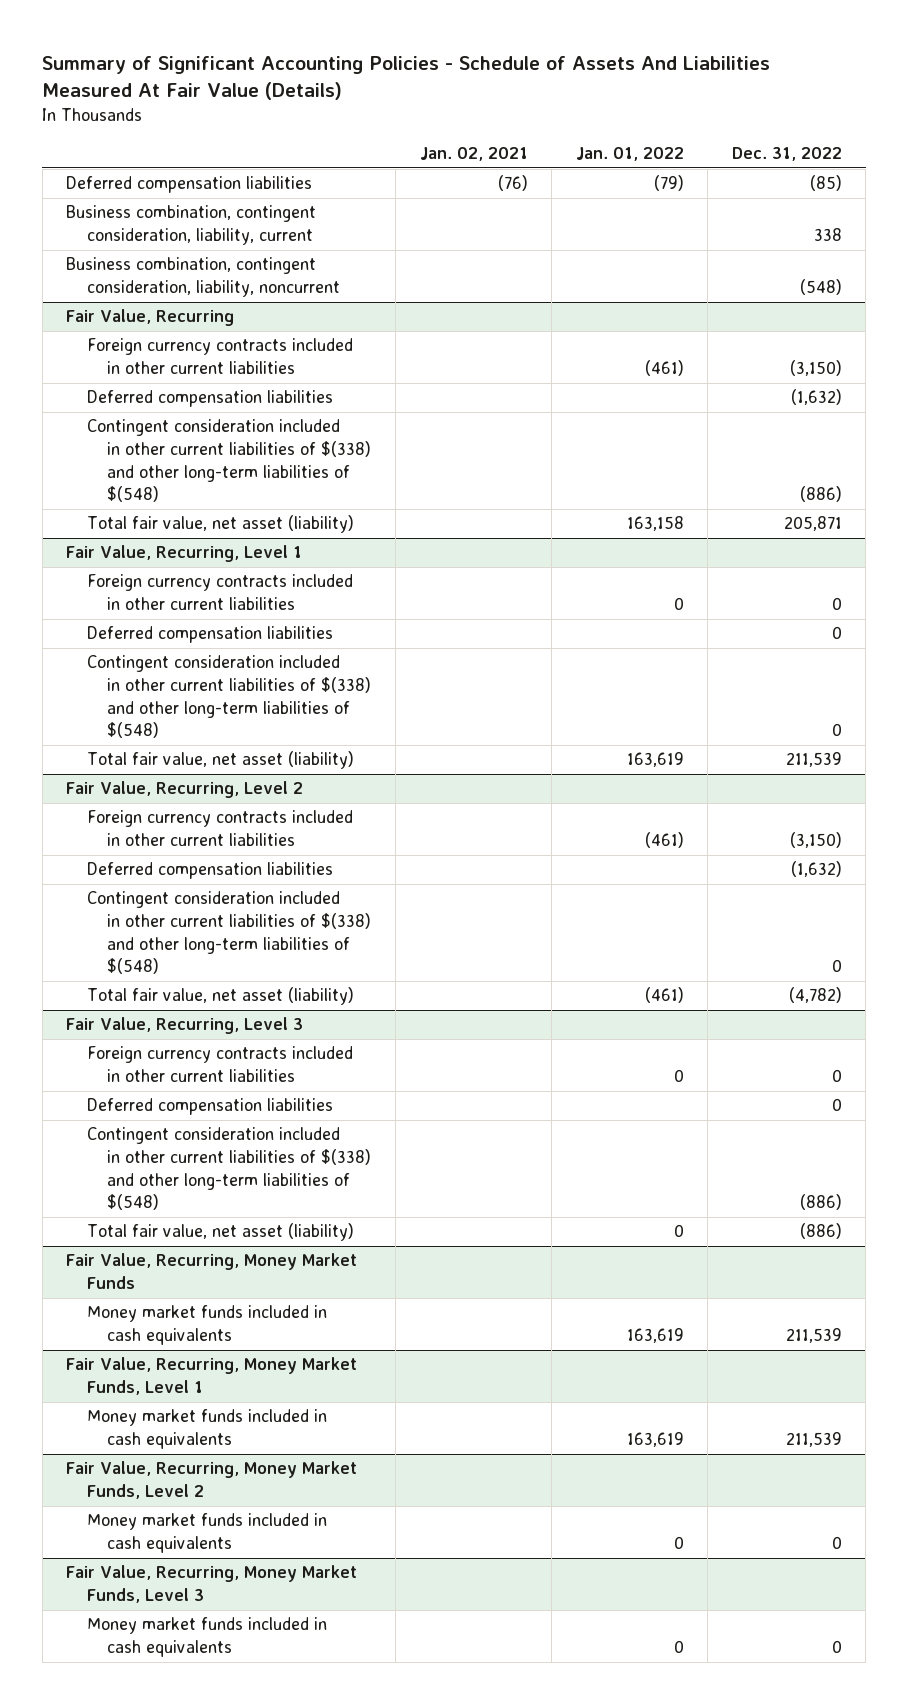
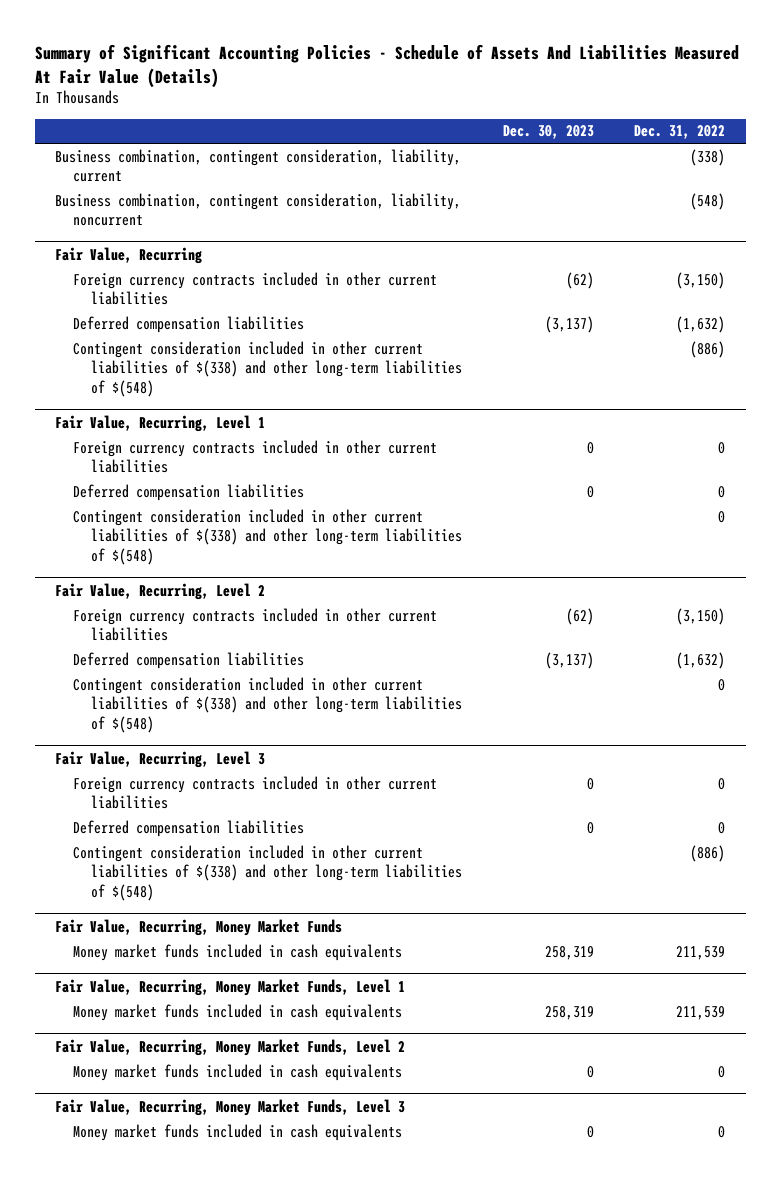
- | Jan. 02, 2021 | Jan. 01, 2022 | Dec. 31, 2022
+ | Dec. 30, 2023 | Dec. 31, 2022
- Deferred compensation liabilities | (76) | (79) | (85)
- Business combination, contingent consideration, liability, current | | | 338
+ Business combination, contingent consideration, liability, current | | (338)
@ Fair Value, Recurring
- Total fair value, net asset (liability) | | 163,158 | 205,871
@ Fair Value, Recurring, Level 1
- Total fair value, net asset (liability) | | 163,619 | 211,539
@ Fair Value, Recurring, Level 2
- Total fair value, net asset (liability) | | (461) | (4,782)
@ Fair Value, Recurring, Level 3
- Total fair value, net asset (liability) | | 0 | (886)

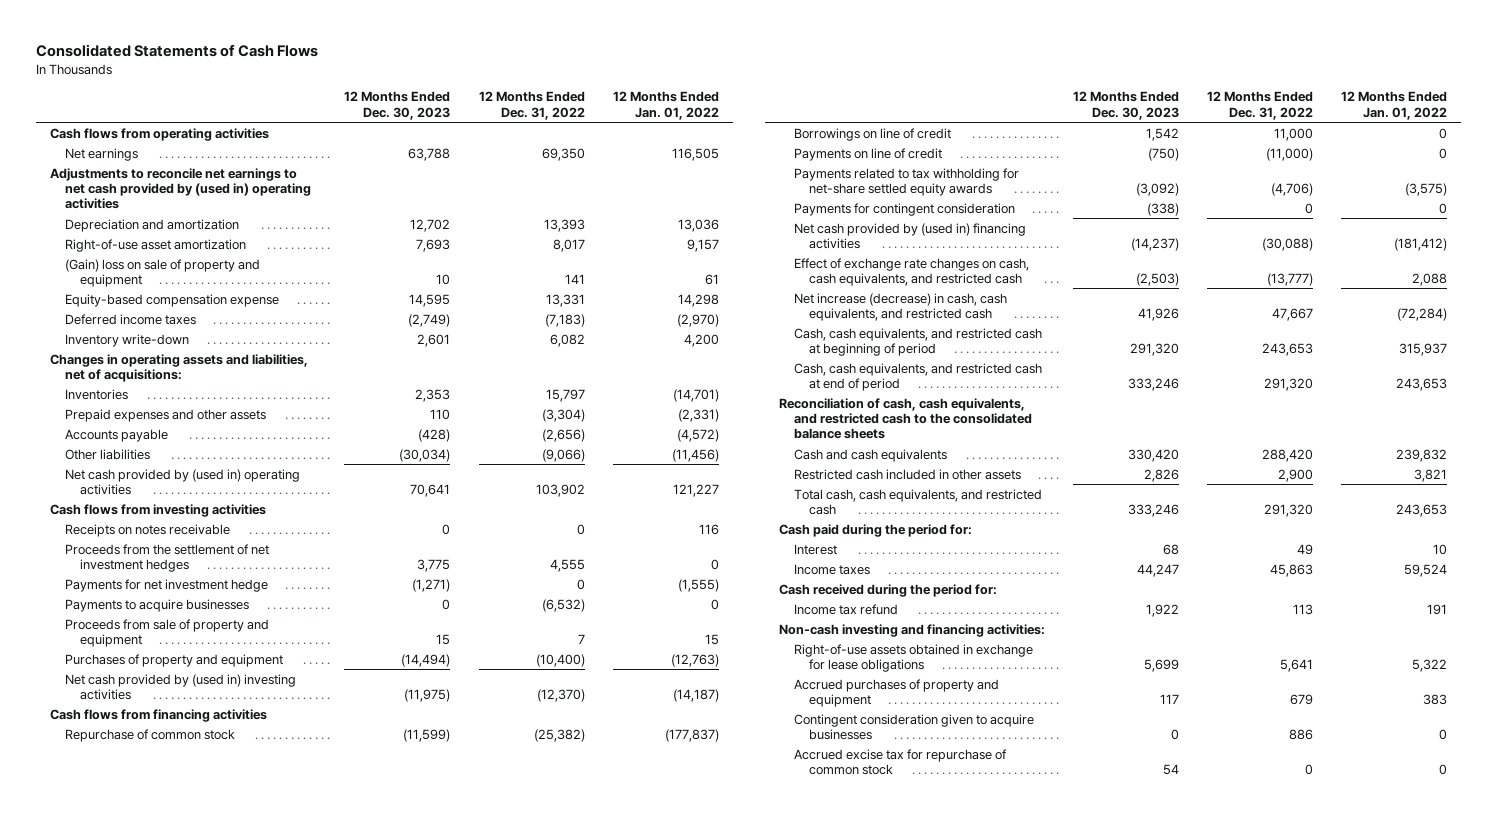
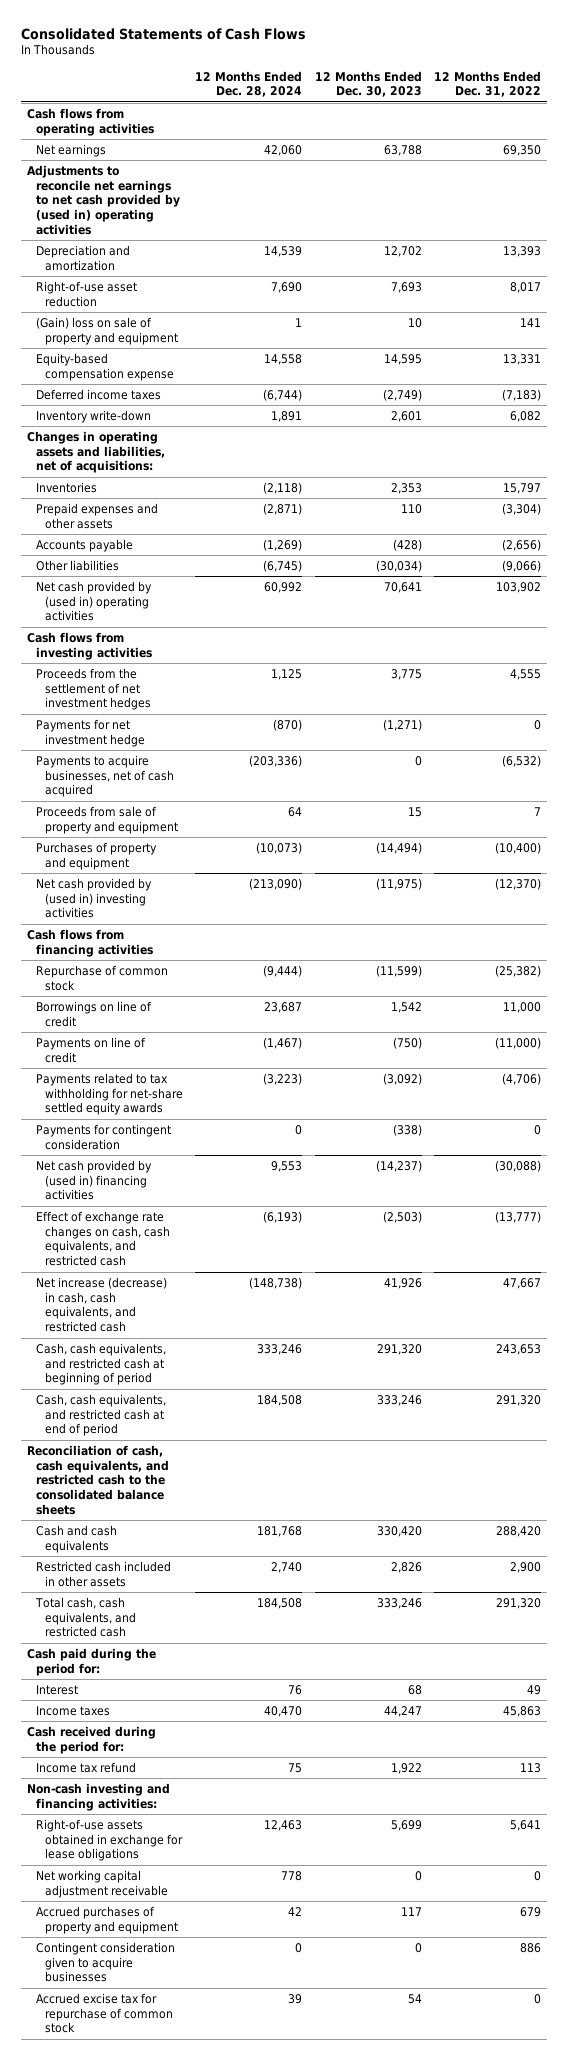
- | 12 Months Ended Dec. 30, 2023 | 12 Months Ended Dec. 31, 2022 | 12 Months Ended Jan. 01, 2022
+ | 12 Months Ended Dec. 28, 2024 | 12 Months Ended Dec. 30, 2023 | 12 Months Ended Dec. 31, 2022
- Right-of-use asset amortization | 7,693 | 8,017 | 9,157
+ Right-of-use asset reduction | 7,690 | 7,693 | 8,017
- Receipts on notes receivable | 0 | 0 | 116
- Payments to acquire businesses | 0 | (6,532) | 0
+ Payments to acquire businesses, net of cash acquired | (203,336) | 0 | (6,532)
+ Net working capital adjustment receivable | 778 | 0 | 0

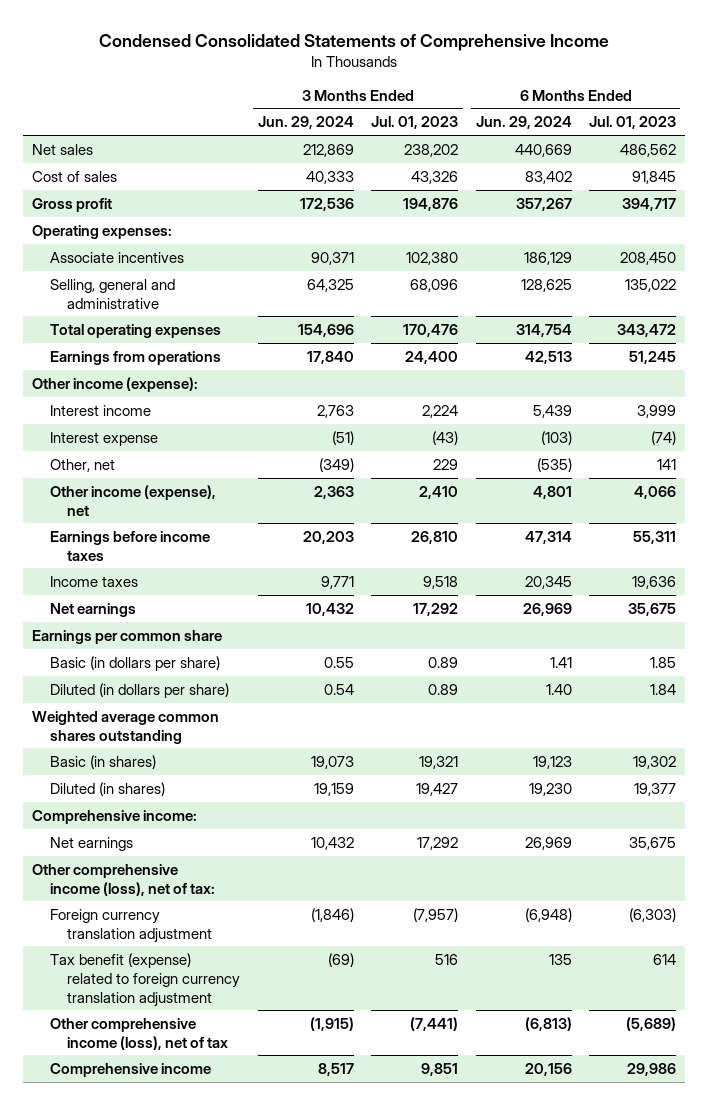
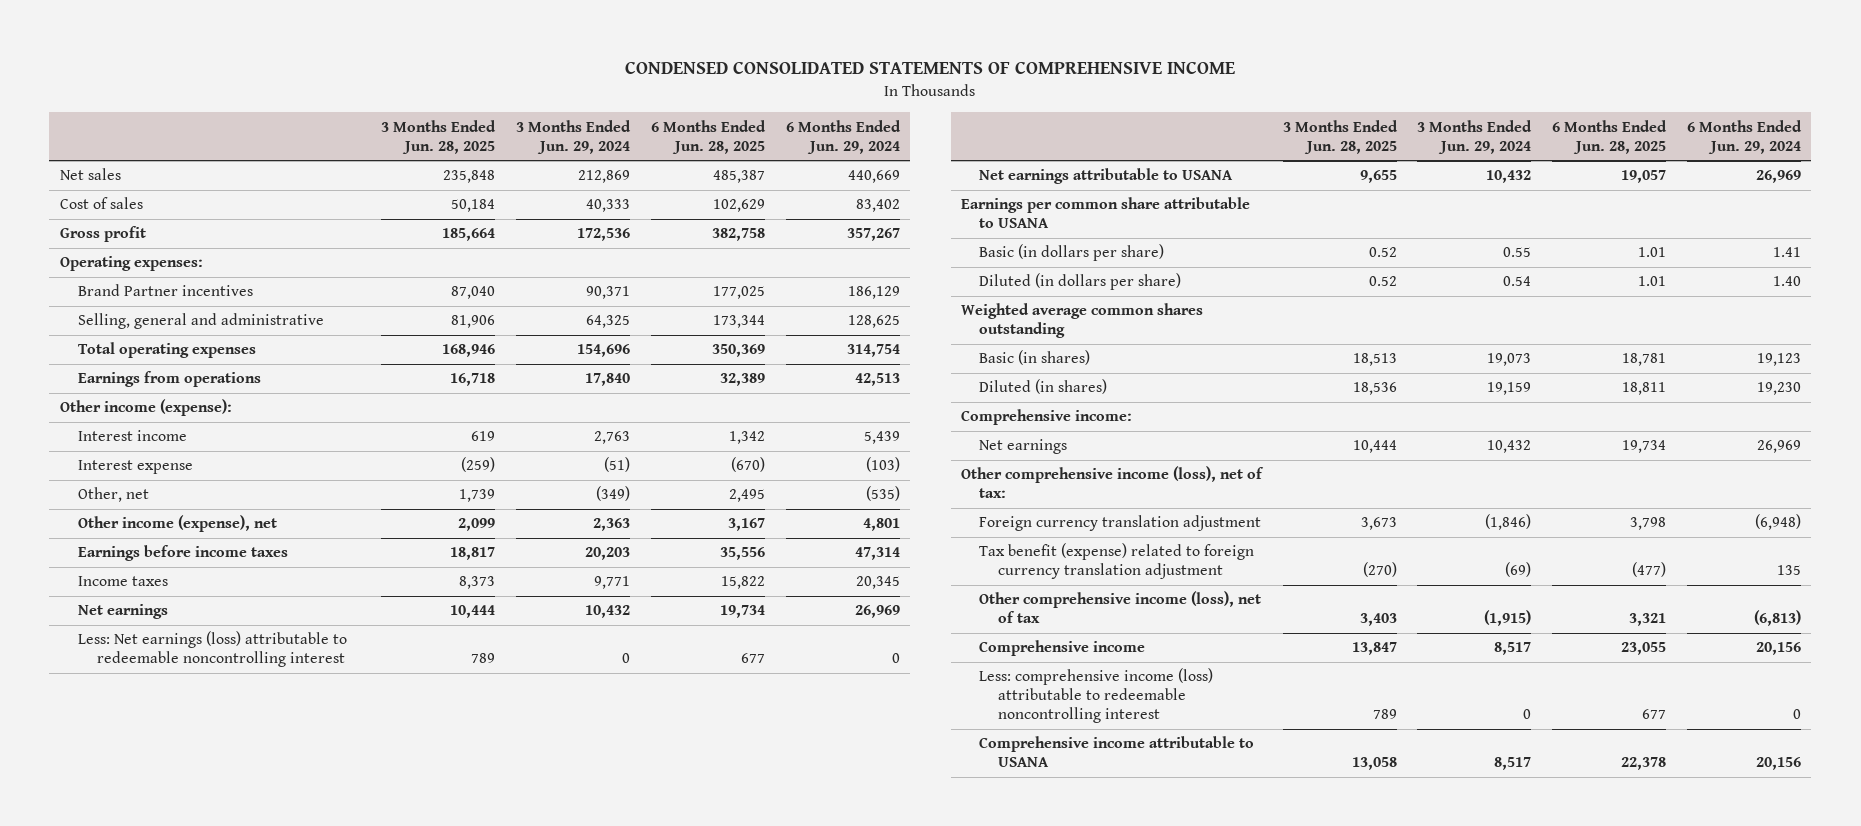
- Condensed Consolidated Statements of Comprehensive Income
+ CONDENSED CONSOLIDATED STATEMENTS OF COMPREHENSIVE INCOME
- | 3 Months Ended Jun. 29, 2024 | 3 Months Ended Jul. 01, 2023 | 6 Months Ended Jun. 29, 2024 | 6 Months Ended Jul. 01, 2023
+ | 3 Months Ended Jun. 28, 2025 | 3 Months Ended Jun. 29, 2024 | 6 Months Ended Jun. 28, 2025 | 6 Months Ended Jun. 29, 2024
- Associate incentives | 90,371 | 102,380 | 186,129 | 208,450
+ Brand Partner incentives | 87,040 | 90,371 | 177,025 | 186,129
- Earnings per common share
+ Less: Net earnings (loss) attributable to redeemable noncontrolling interest | 789 | 0 | 677 | 0
+ Net earnings attributable to USANA | 9,655 | 10,432 | 19,057 | 26,969
+ Earnings per common share attributable to USANA
+ Less: comprehensive income (loss) attributable to redeemable noncontrolling interest | 789 | 0 | 677 | 0
+ Comprehensive income attributable to USANA | 13,058 | 8,517 | 22,378 | 20,156

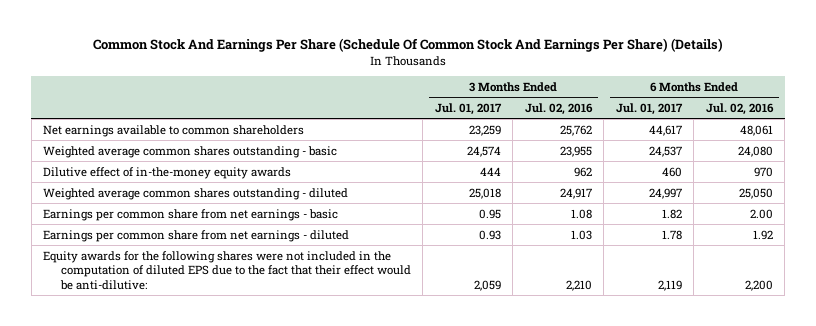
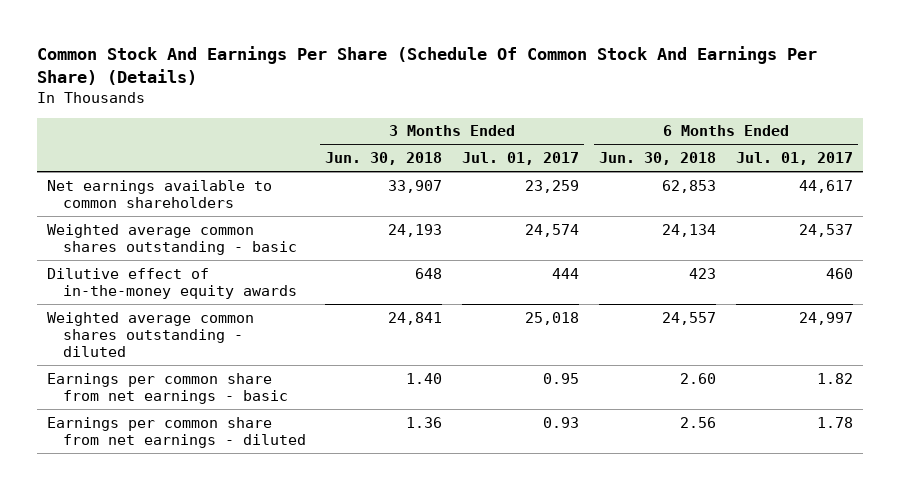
- | 3 Months Ended Jul. 01, 2017 | 3 Months Ended Jul. 02, 2016 | 6 Months Ended Jul. 01, 2017 | 6 Months Ended Jul. 02, 2016
+ | 3 Months Ended Jun. 30, 2018 | 3 Months Ended Jul. 01, 2017 | 6 Months Ended Jun. 30, 2018 | 6 Months Ended Jul. 01, 2017
- Equity awards for the following shares were not included in the computation of diluted EPS due to the fact that their effect would be anti-dilutive: | 2,059 | 2,210 | 2,119 | 2,200

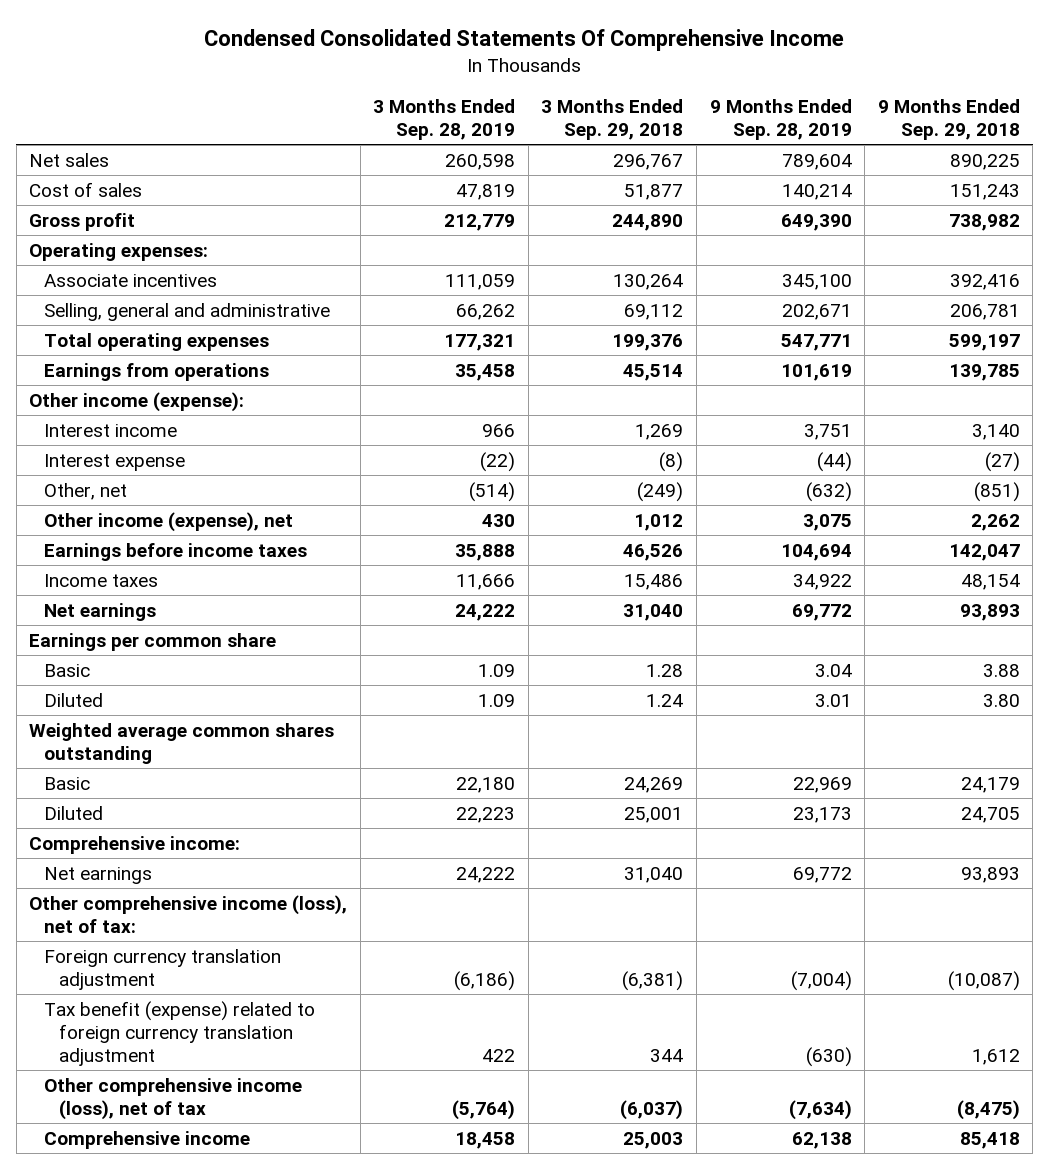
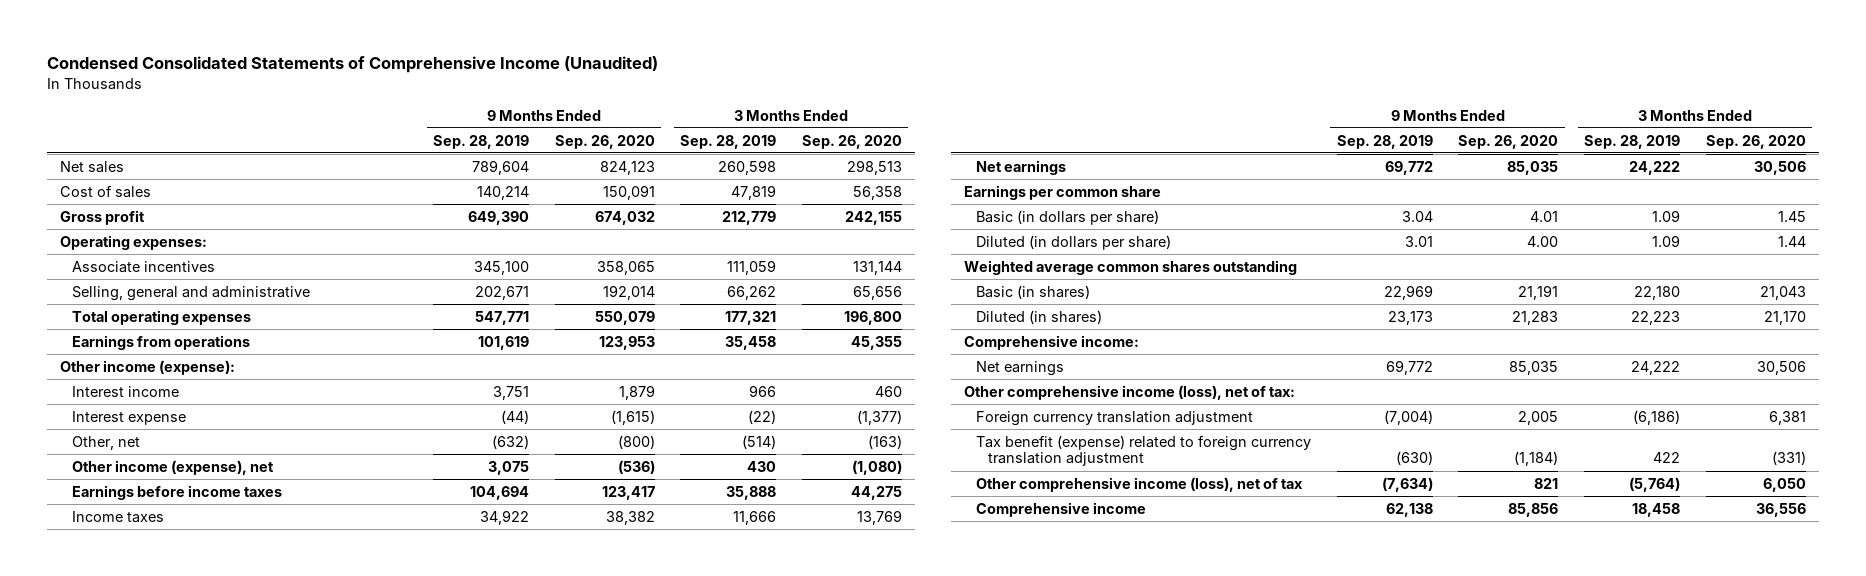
- Condensed Consolidated Statements Of Comprehensive Income
+ Condensed Consolidated Statements of Comprehensive Income (Unaudited)
- | 3 Months Ended Sep. 28, 2019 | 3 Months Ended Sep. 29, 2018 | 9 Months Ended Sep. 28, 2019 | 9 Months Ended Sep. 29, 2018
+ | 9 Months Ended Sep. 28, 2019 | 9 Months Ended Sep. 26, 2020 | 3 Months Ended Sep. 28, 2019 | 3 Months Ended Sep. 26, 2020
- Basic | 1.09 | 1.28 | 3.04 | 3.88
- Diluted | 1.09 | 1.24 | 3.01 | 3.80
+ Basic (in dollars per share) | 3.04 | 4.01 | 1.09 | 1.45
+ Diluted (in dollars per share) | 3.01 | 4.00 | 1.09 | 1.44
- Basic | 22,180 | 24,269 | 22,969 | 24,179
- Diluted | 22,223 | 25,001 | 23,173 | 24,705
+ Basic (in shares) | 22,969 | 21,191 | 22,180 | 21,043
+ Diluted (in shares) | 23,173 | 21,283 | 22,223 | 21,170

